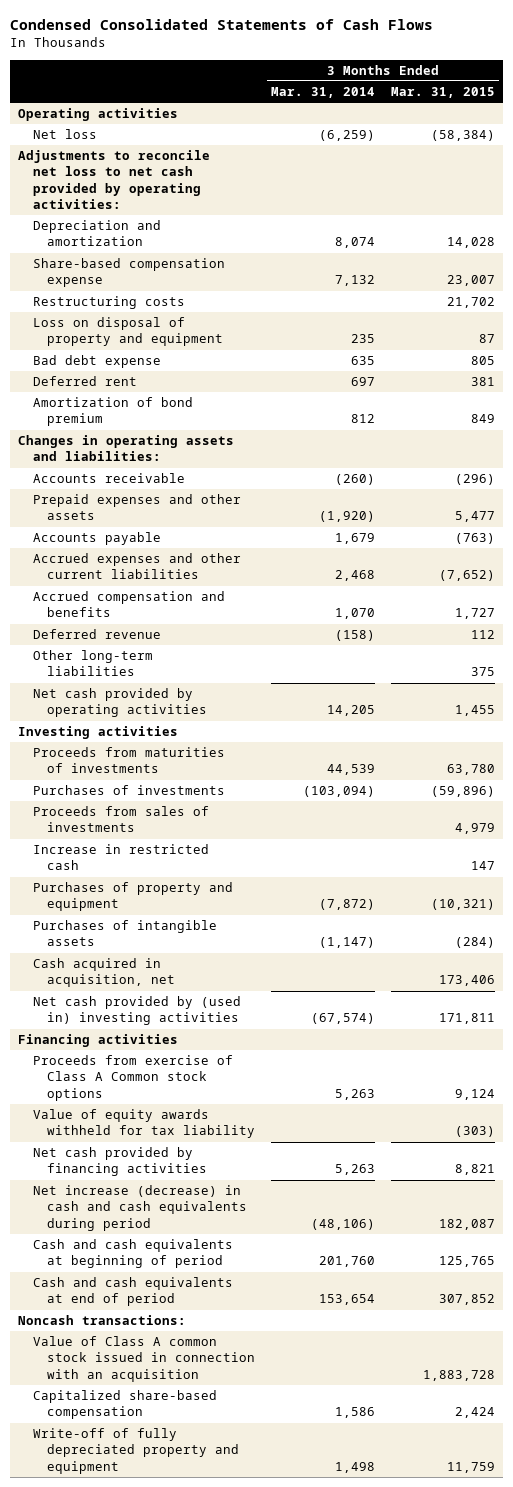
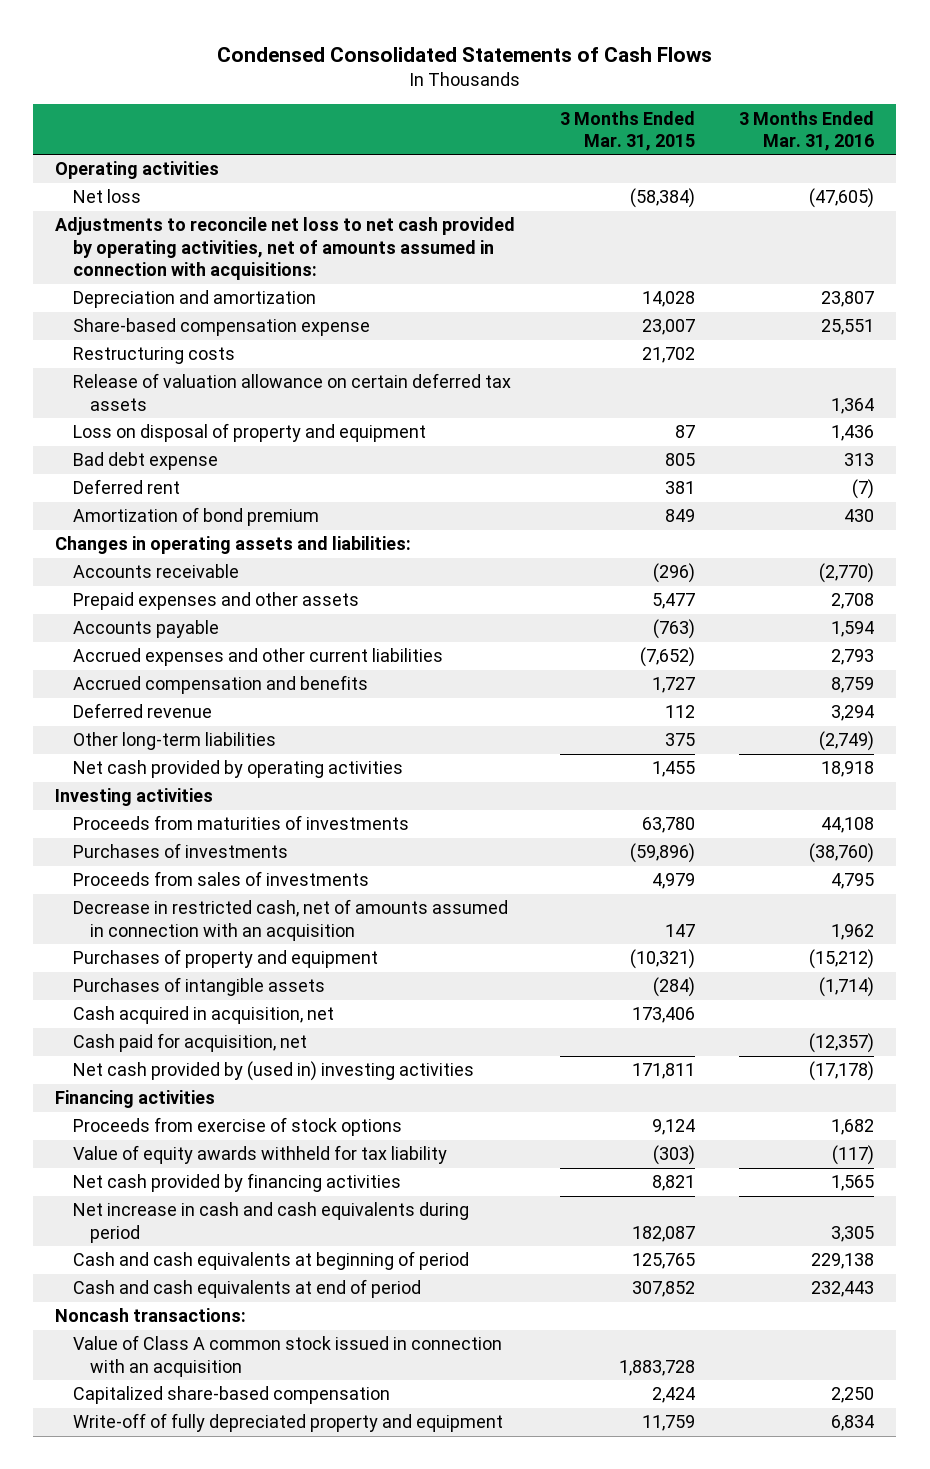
- | 3 Months Ended Mar. 31, 2014 | 3 Months Ended Mar. 31, 2015
+ | 3 Months Ended Mar. 31, 2015 | 3 Months Ended Mar. 31, 2016
- Adjustments to reconcile net loss to net cash provided by operating activities:
+ Adjustments to reconcile net loss to net cash provided by operating activities, net of amounts assumed in connection with acquisitions:
+ Release of valuation allowance on certain deferred tax assets | | 1,364
- Increase in restricted cash | | 147
+ Decrease in restricted cash, net of amounts assumed in connection with an acquisition | 147 | 1,962
+ Cash paid for acquisition, net | | (12,357)
- Proceeds from exercise of Class A Common stock options | 5,263 | 9,124
+ Proceeds from exercise of stock options | 9,124 | 1,682
- Net increase (decrease) in cash and cash equivalents during period | (48,106) | 182,087
+ Net increase in cash and cash equivalents during period | 182,087 | 3,305

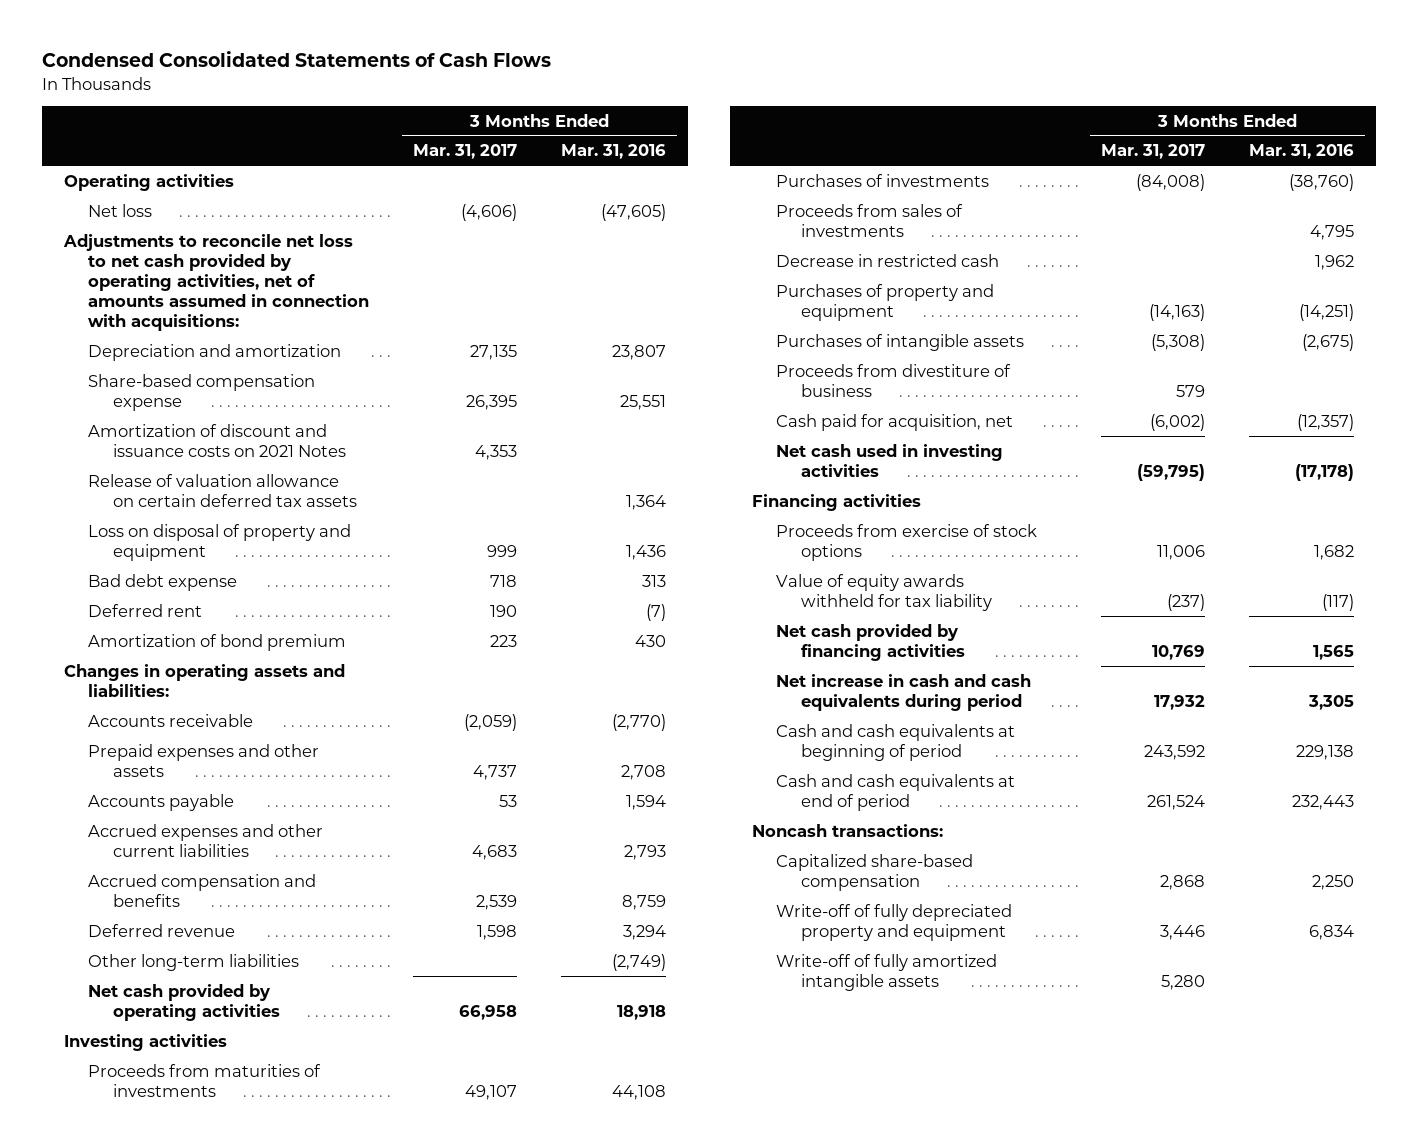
- | 3 Months Ended Mar. 31, 2015 | 3 Months Ended Mar. 31, 2016
+ | 3 Months Ended Mar. 31, 2017 | 3 Months Ended Mar. 31, 2016
- Restructuring costs | 21,702 |
+ Amortization of discount and issuance costs on 2021 Notes | 4,353 |
- Decrease in restricted cash, net of amounts assumed in connection with an acquisition | 147 | 1,962
- Purchases of property and equipment | (10,321) | (15,212)
- Purchases of intangible assets | (284) | (1,714)
- Cash acquired in acquisition, net | 173,406 |
+ Decrease in restricted cash | | 1,962
+ Purchases of property and equipment | (14,163) | (14,251)
+ Purchases of intangible assets | (5,308) | (2,675)
+ Proceeds from divestiture of business | 579 |
- Net cash provided by (used in) investing activities | 171,811 | (17,178)
+ Net cash used in investing activities | (59,795) | (17,178)
- Value of Class A common stock issued in connection with an acquisition | 1,883,728 |
+ Write-off of fully amortized intangible assets | 5,280 |

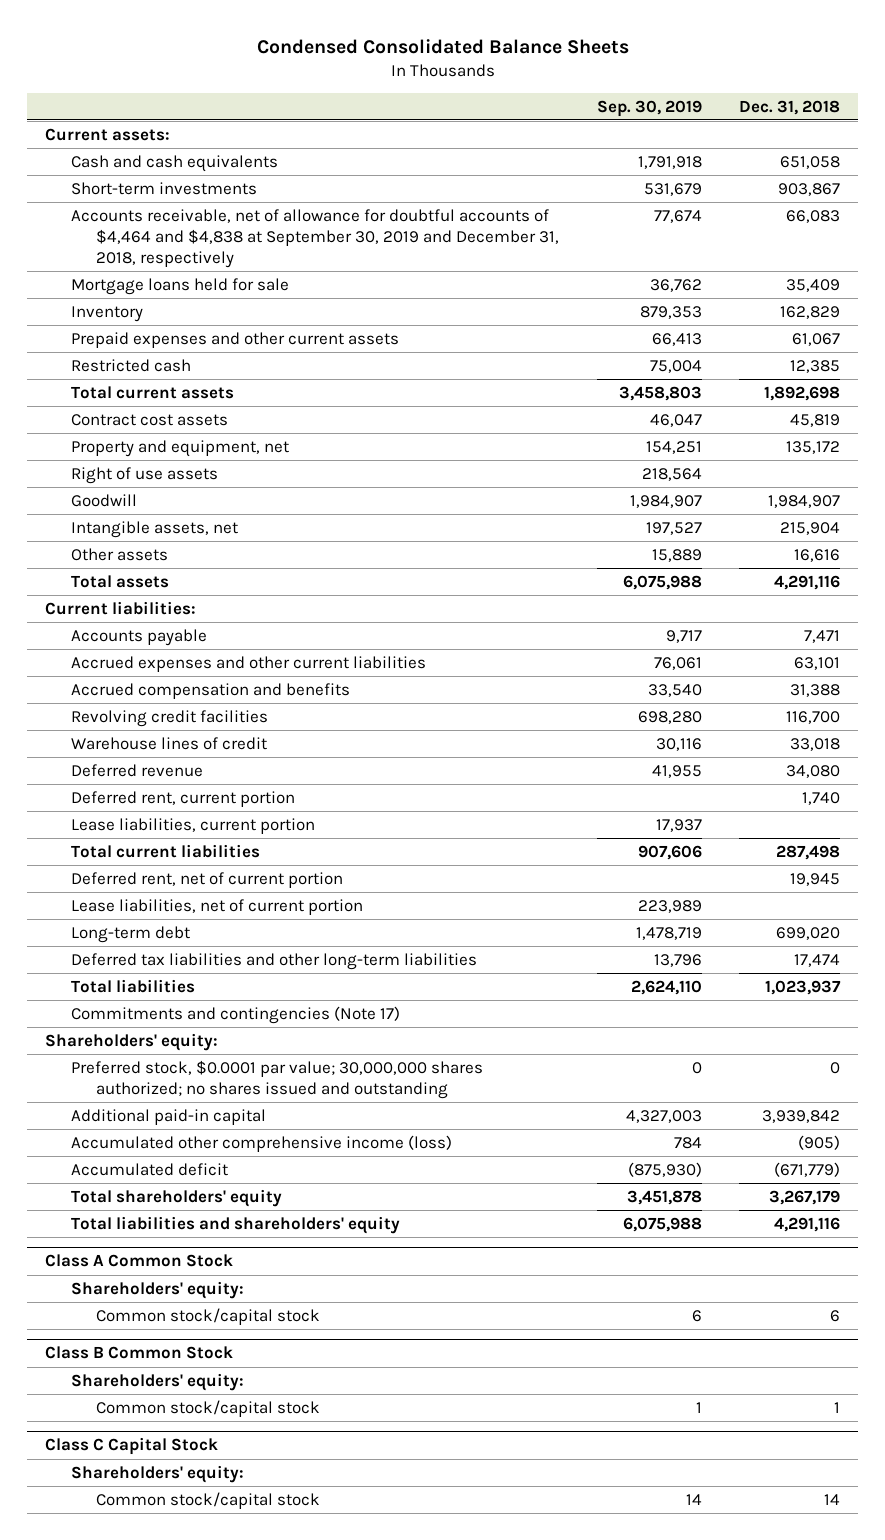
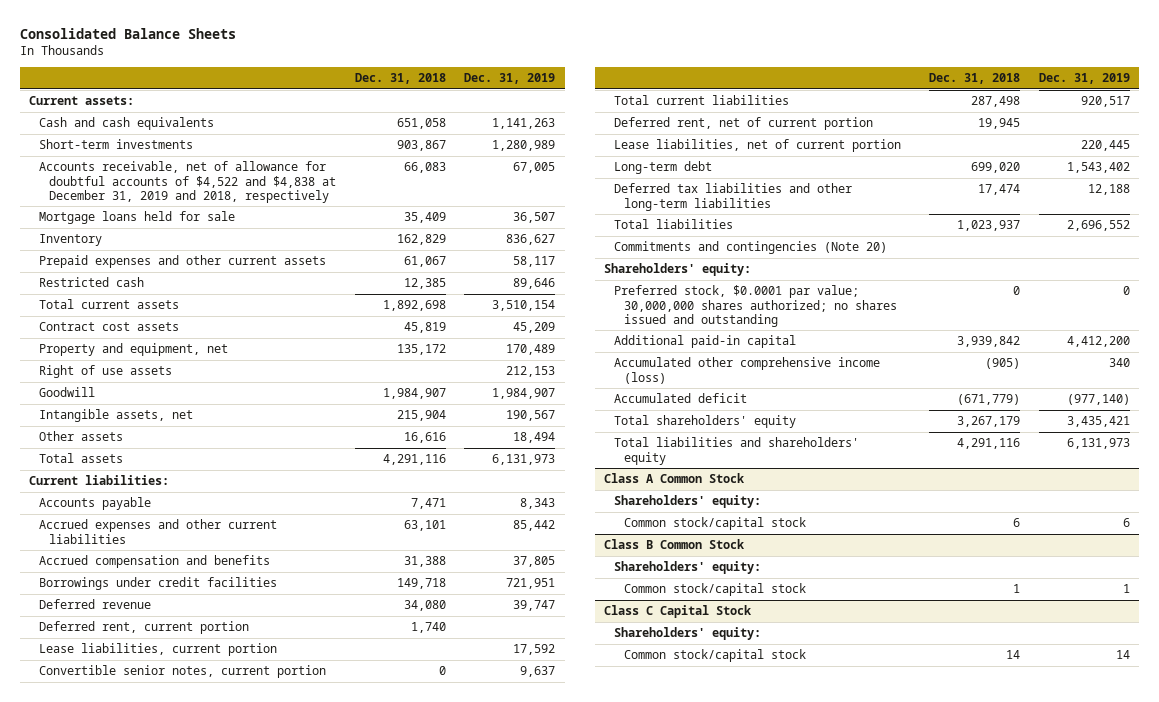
- Condensed Consolidated Balance Sheets
+ Consolidated Balance Sheets
- | Sep. 30, 2019 | Dec. 31, 2018
+ | Dec. 31, 2018 | Dec. 31, 2019
- Accounts receivable, net of allowance for doubtful accounts of $4,464 and $4,838 at September 30, 2019 and December 31, 2018, respectively | 77,674 | 66,083
+ Accounts receivable, net of allowance for doubtful accounts of $4,522 and $4,838 at December 31, 2019 and 2018, respectively | 66,083 | 67,005
- Revolving credit facilities | 698,280 | 116,700
- Warehouse lines of credit | 30,116 | 33,018
+ Borrowings under credit facilities | 149,718 | 721,951
+ Convertible senior notes, current portion | 0 | 9,637
- Commitments and contingencies (Note 17)
+ Commitments and contingencies (Note 20)

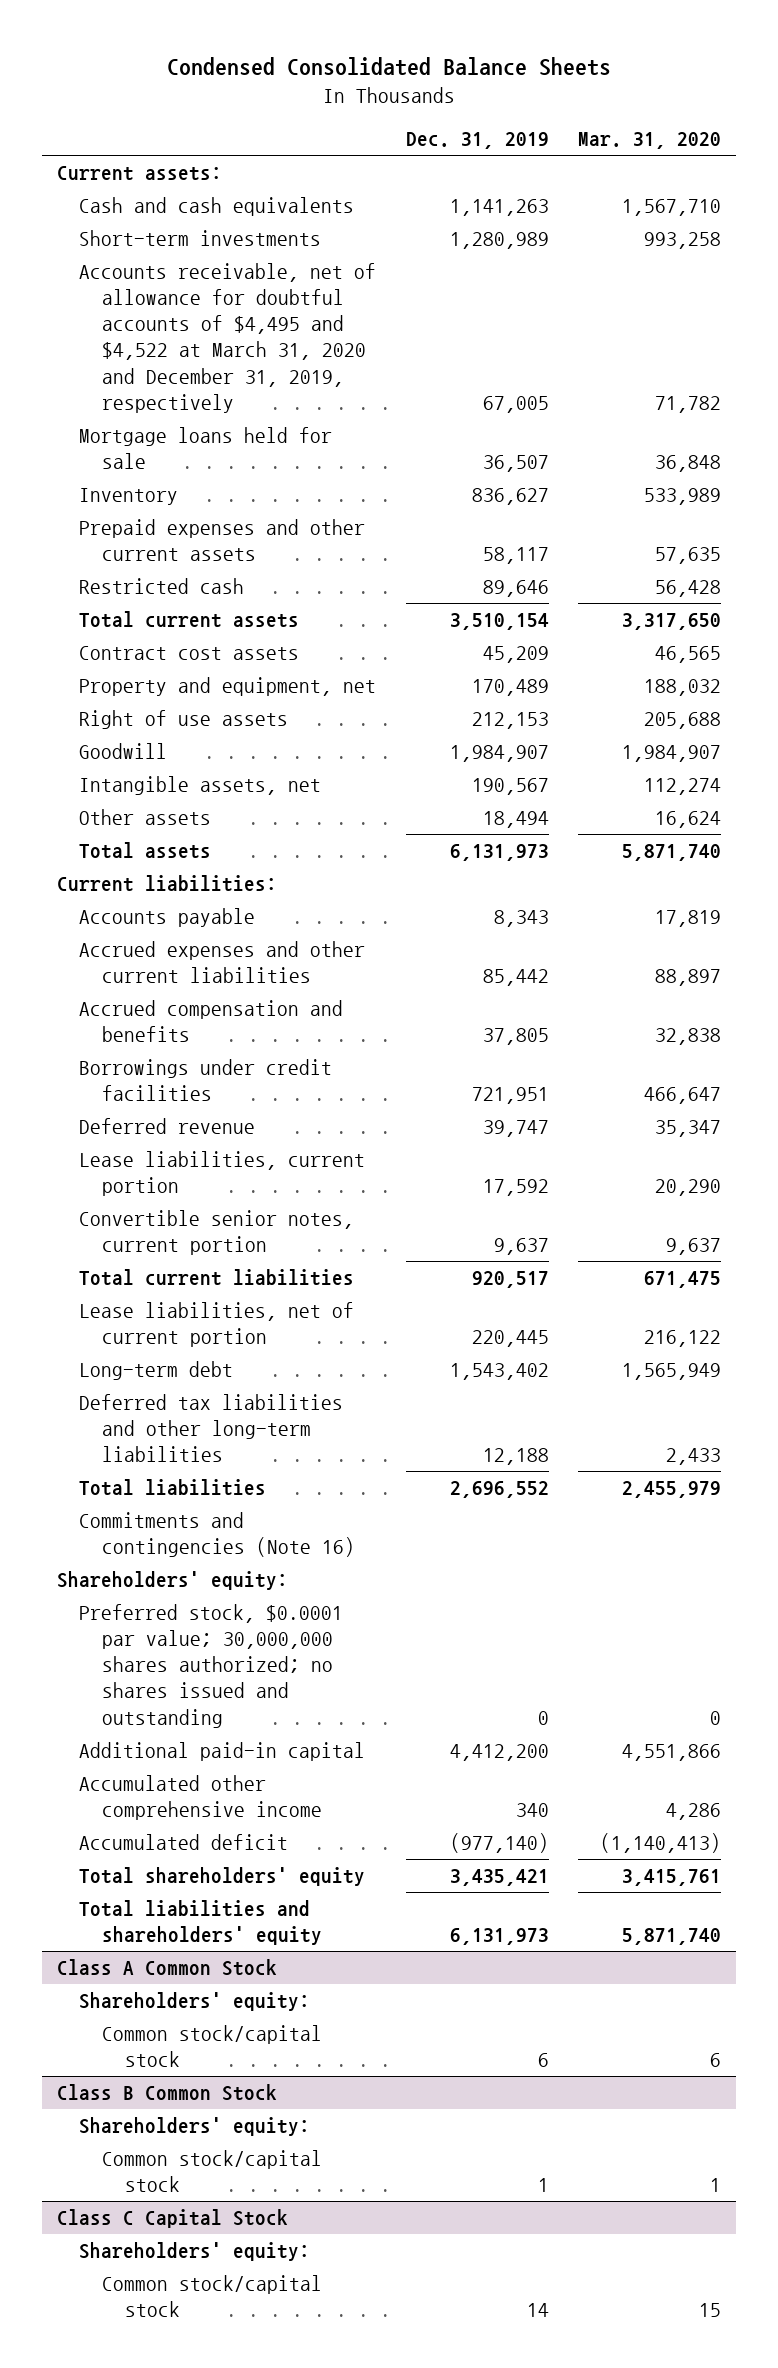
- Consolidated Balance Sheets
+ Condensed Consolidated Balance Sheets
- | Dec. 31, 2018 | Dec. 31, 2019
+ | Dec. 31, 2019 | Mar. 31, 2020
- Accounts receivable, net of allowance for doubtful accounts of $4,522 and $4,838 at December 31, 2019 and 2018, respectively | 66,083 | 67,005
+ Accounts receivable, net of allowance for doubtful accounts of $4,495 and $4,522 at March 31, 2020 and December 31, 2019, respectively | 67,005 | 71,782
- Deferred rent, current portion | 1,740 |
- Deferred rent, net of current portion | 19,945 |
- Commitments and contingencies (Note 20)
+ Commitments and contingencies (Note 16)
- Accumulated other comprehensive income (loss) | (905) | 340
+ Accumulated other comprehensive income | 340 | 4,286

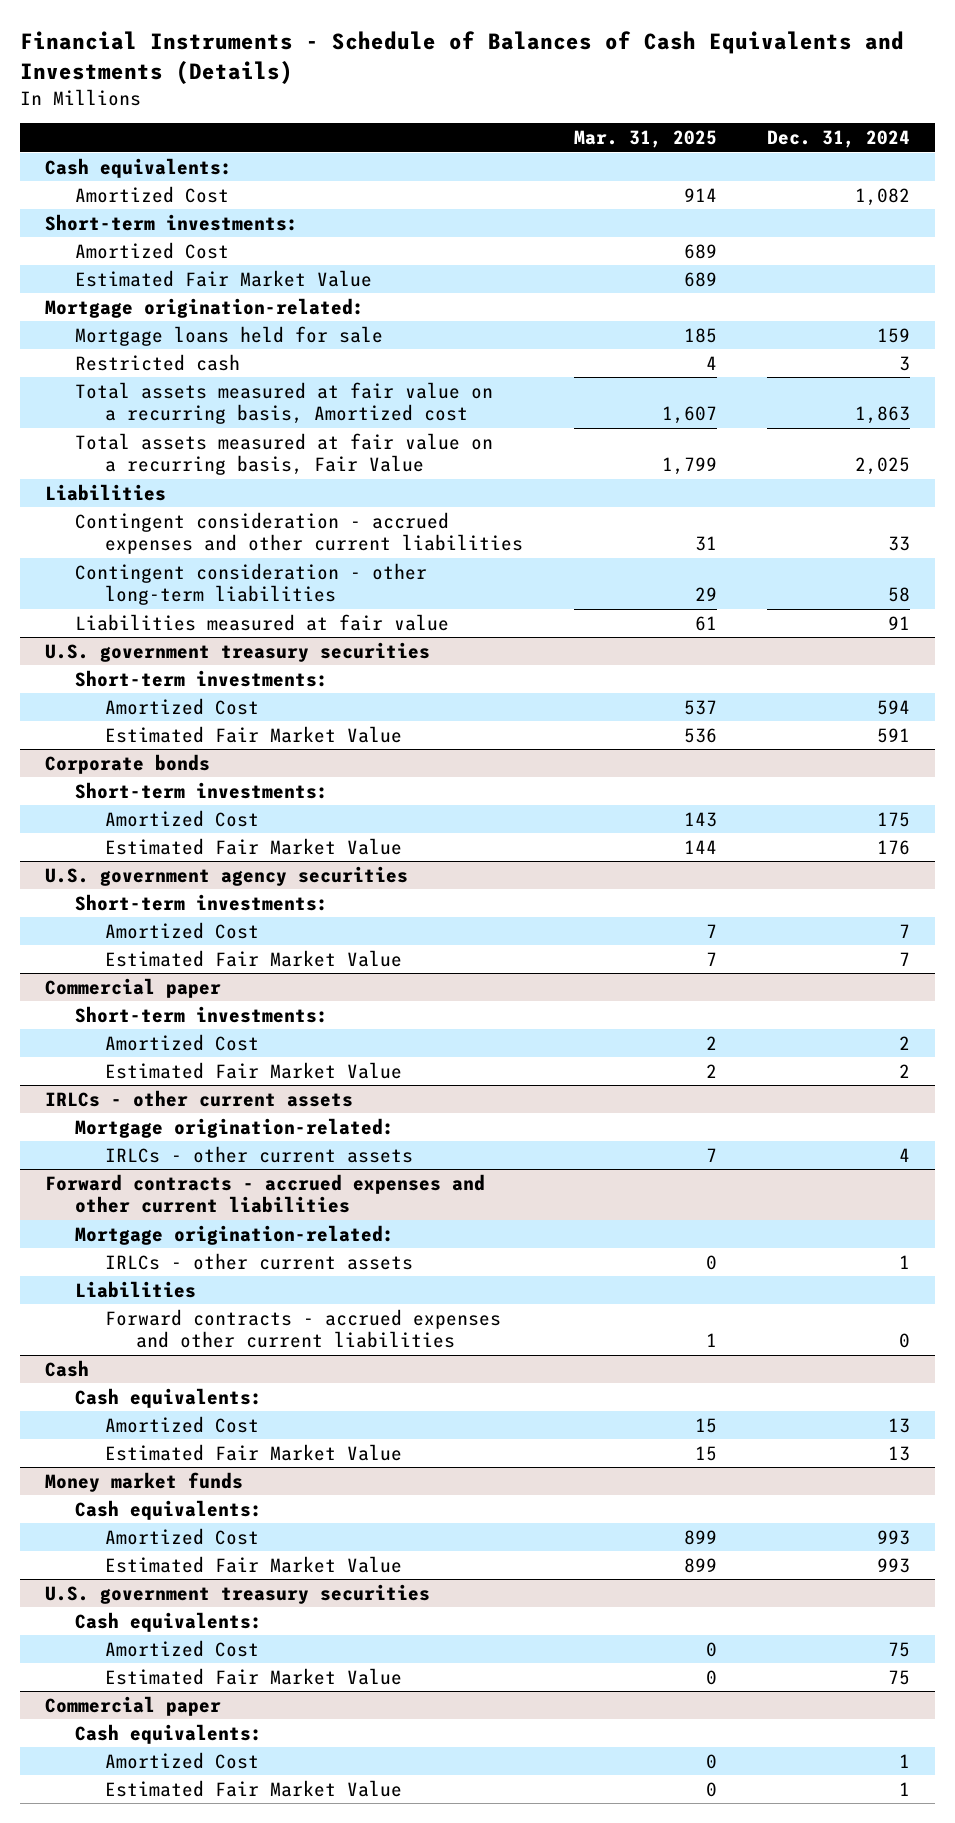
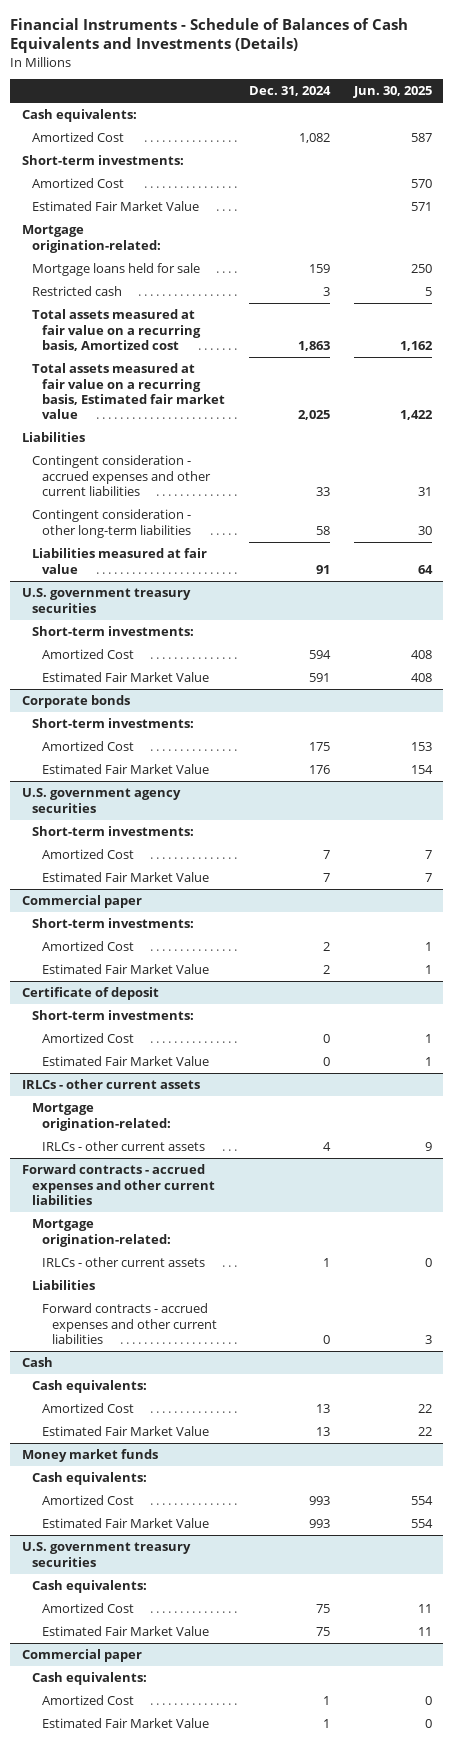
- | Mar. 31, 2025 | Dec. 31, 2024
+ | Dec. 31, 2024 | Jun. 30, 2025
- Total assets measured at fair value on a recurring basis, Fair Value | 1,799 | 2,025
+ Total assets measured at fair value on a recurring basis, Estimated fair market value | 2,025 | 1,422
+ Certificate of deposit
+ Short-term investments:
+ Amortized Cost | 0 | 1
+ Estimated Fair Market Value | 0 | 1

